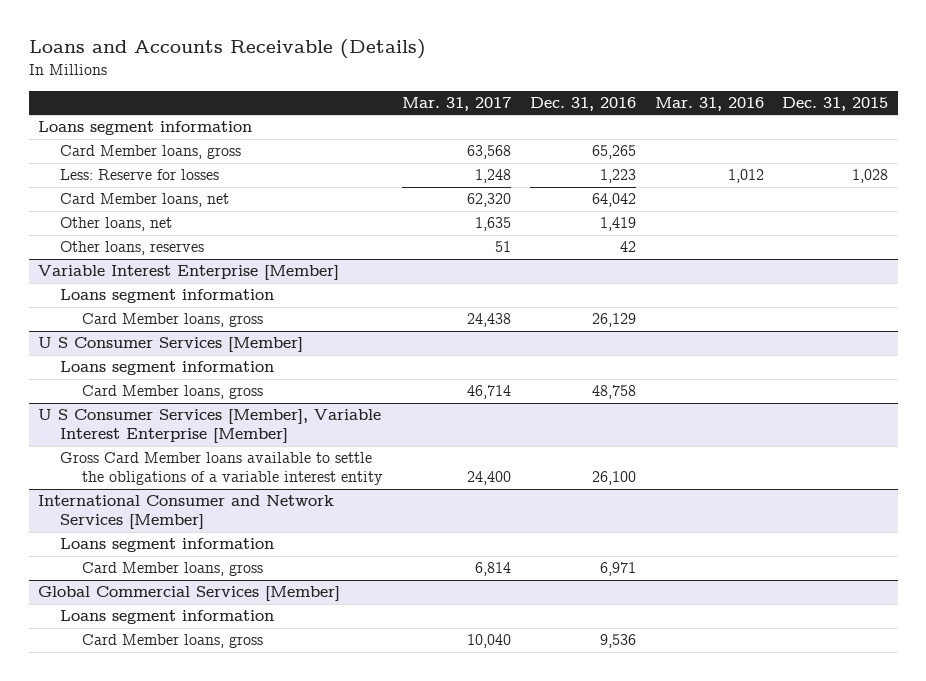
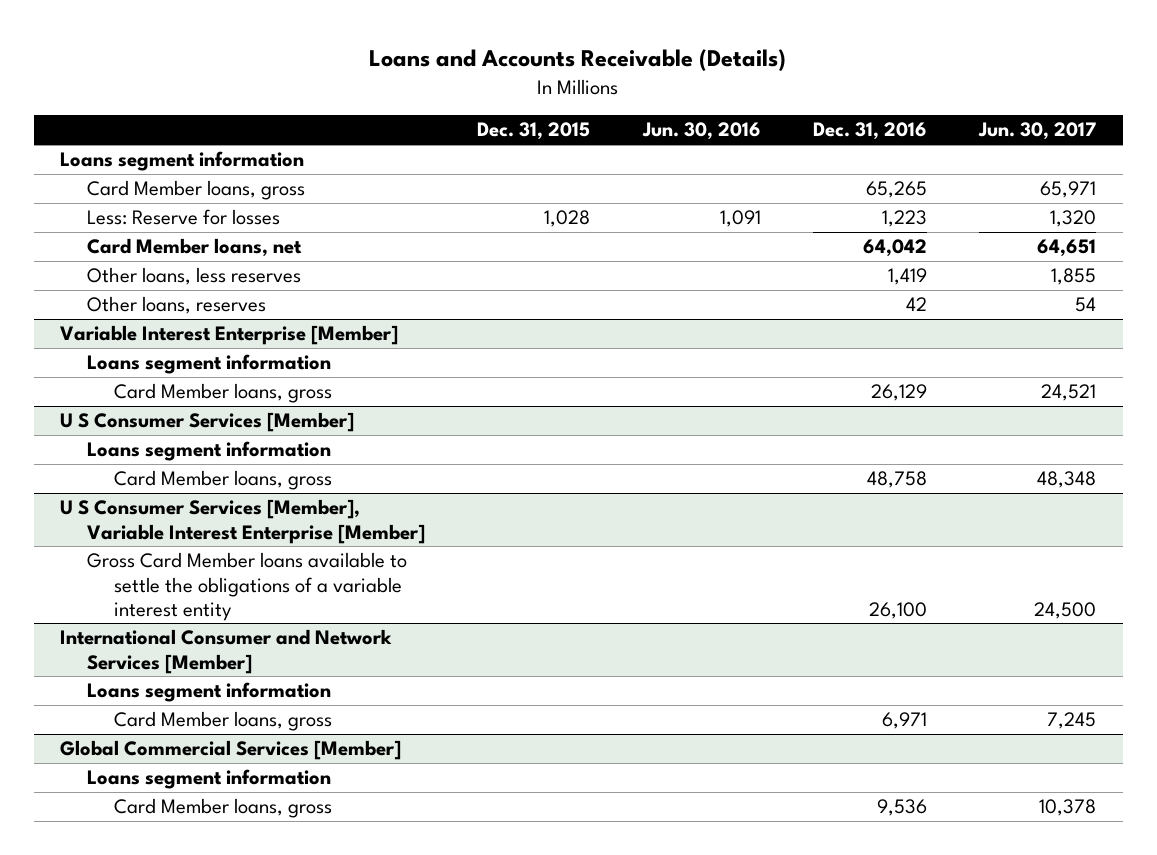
- | Mar. 31, 2017 | Dec. 31, 2016 | Mar. 31, 2016 | Dec. 31, 2015
+ | Dec. 31, 2015 | Jun. 30, 2016 | Dec. 31, 2016 | Jun. 30, 2017
- Other loans, net | 1,635 | 1,419 | |
+ Other loans, less reserves | | | 1,419 | 1,855

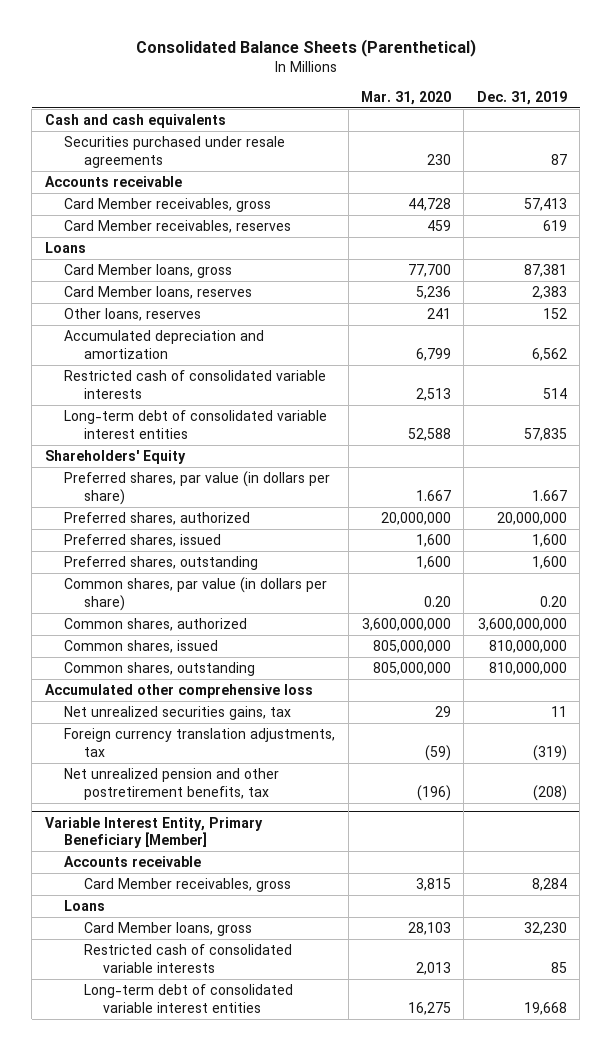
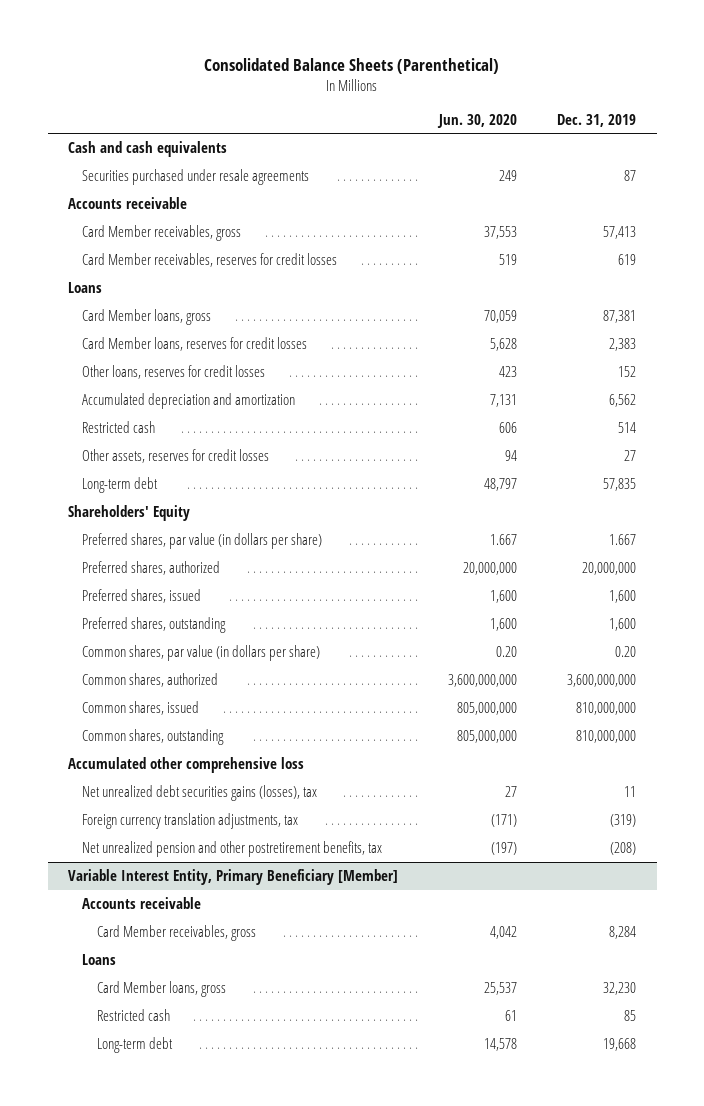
- | Mar. 31, 2020 | Dec. 31, 2019
+ | Jun. 30, 2020 | Dec. 31, 2019
- Card Member receivables, reserves | 459 | 619
+ Card Member receivables, reserves for credit losses | 519 | 619
- Card Member loans, reserves | 5,236 | 2,383
- Other loans, reserves | 241 | 152
+ Card Member loans, reserves for credit losses | 5,628 | 2,383
+ Other loans, reserves for credit losses | 423 | 152
- Restricted cash of consolidated variable interests | 2,513 | 514
- Long-term debt of consolidated variable interest entities | 52,588 | 57,835
+ Restricted cash | 606 | 514
+ Other assets, reserves for credit losses | 94 | 27
+ Long-term debt | 48,797 | 57,835
- Net unrealized securities gains, tax | 29 | 11
+ Net unrealized debt securities gains (losses), tax | 27 | 11
@ Variable Interest Entity, Primary Beneficiary [Member]
- Restricted cash of consolidated variable interests | 2,013 | 85
- Long-term debt of consolidated variable interest entities | 16,275 | 19,668
+ Restricted cash | 61 | 85
+ Long-term debt | 14,578 | 19,668

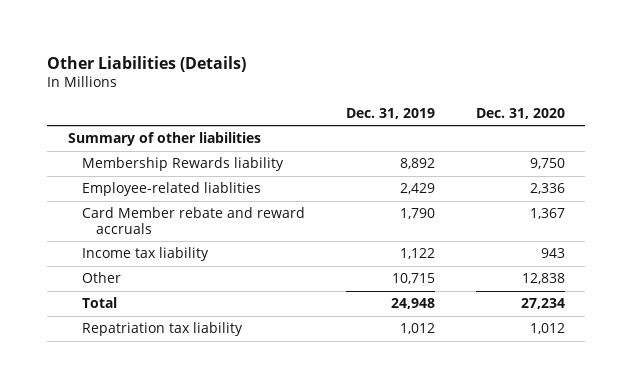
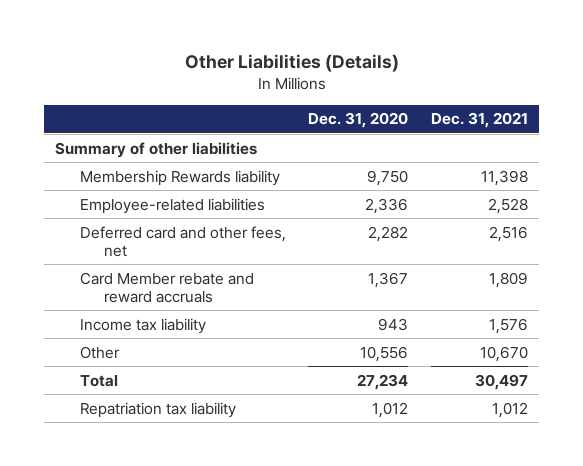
- | Dec. 31, 2019 | Dec. 31, 2020
+ | Dec. 31, 2020 | Dec. 31, 2021
- Employee-related liablities | 2,429 | 2,336
+ Employee-related liabilities | 2,336 | 2,528
+ Deferred card and other fees, net | 2,282 | 2,516
- Other | 10,715 | 12,838
+ Other | 10,556 | 10,670

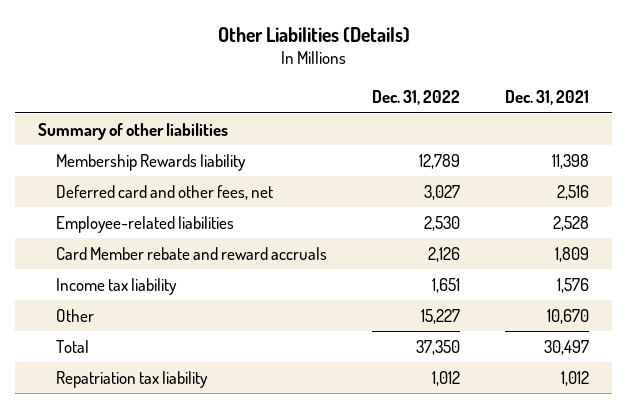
- | Dec. 31, 2020 | Dec. 31, 2021
+ | Dec. 31, 2022 | Dec. 31, 2021
moved down: Employee-related liabilities | 2,530 | 2,528

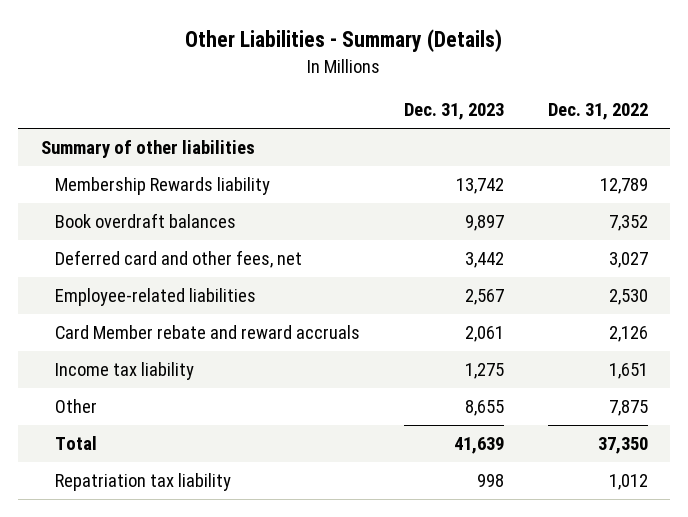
- Other Liabilities (Details)
+ Other Liabilities - Summary (Details)
- | Dec. 31, 2022 | Dec. 31, 2021
+ | Dec. 31, 2023 | Dec. 31, 2022
+ Book overdraft balances | 9,897 | 7,352
- Other | 15,227 | 10,670
+ Other | 8,655 | 7,875

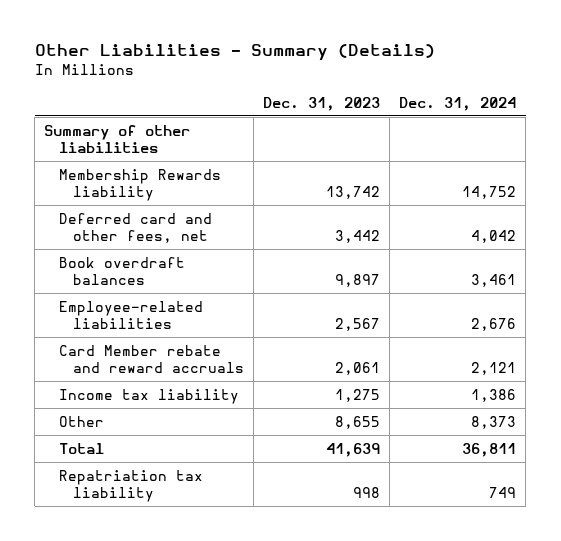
- | Dec. 31, 2023 | Dec. 31, 2022
+ | Dec. 31, 2023 | Dec. 31, 2024
moved down: Book overdraft balances | 9,897 | 3,461

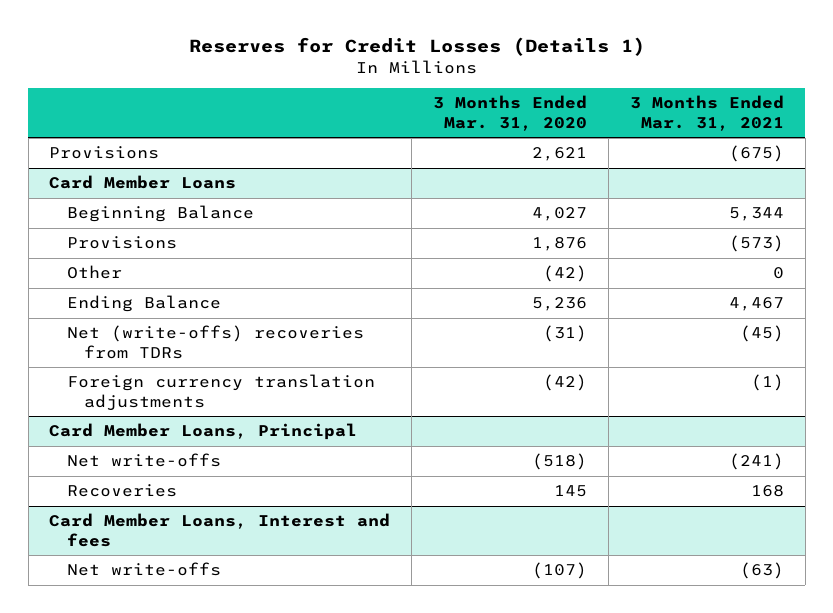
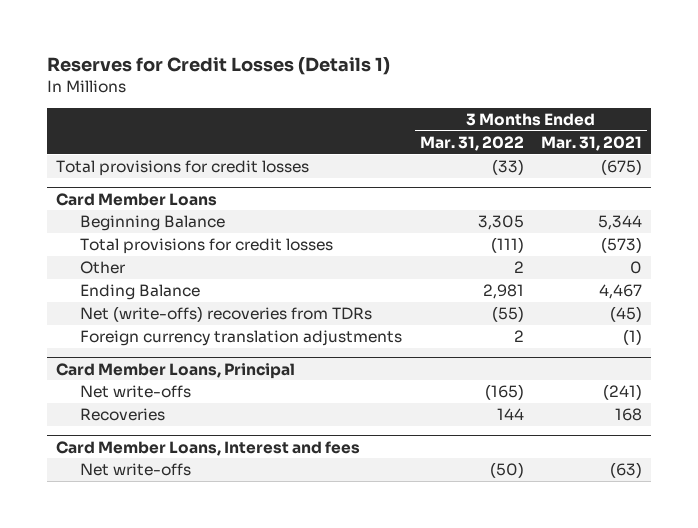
- | 3 Months Ended Mar. 31, 2020 | 3 Months Ended Mar. 31, 2021
+ | 3 Months Ended Mar. 31, 2022 | 3 Months Ended Mar. 31, 2021
- Provisions | 2,621 | (675)
+ Total provisions for credit losses | (33) | (675)
@ Card Member Loans
- Provisions | 1,876 | (573)
+ Total provisions for credit losses | (111) | (573)

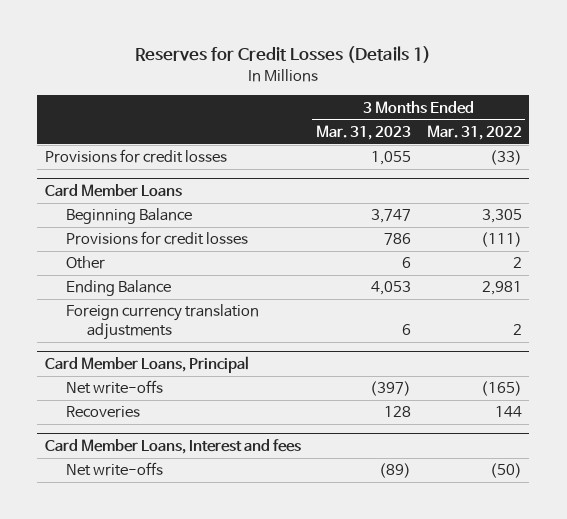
- | 3 Months Ended Mar. 31, 2022 | 3 Months Ended Mar. 31, 2021
+ | 3 Months Ended Mar. 31, 2023 | 3 Months Ended Mar. 31, 2022
- Total provisions for credit losses | (33) | (675)
+ Provisions for credit losses | 1,055 | (33)
@ Card Member Loans
- Total provisions for credit losses | (111) | (573)
+ Provisions for credit losses | 786 | (111)
- Net (write-offs) recoveries from TDRs | (55) | (45)

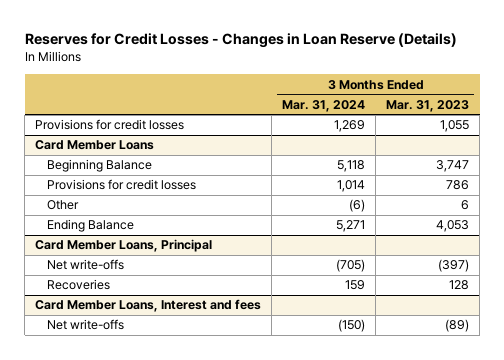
- Reserves for Credit Losses (Details 1)
+ Reserves for Credit Losses - Changes in Loan Reserve (Details)
- | 3 Months Ended Mar. 31, 2023 | 3 Months Ended Mar. 31, 2022
+ | 3 Months Ended Mar. 31, 2024 | 3 Months Ended Mar. 31, 2023
@ Card Member Loans
- Foreign currency translation adjustments | 6 | 2

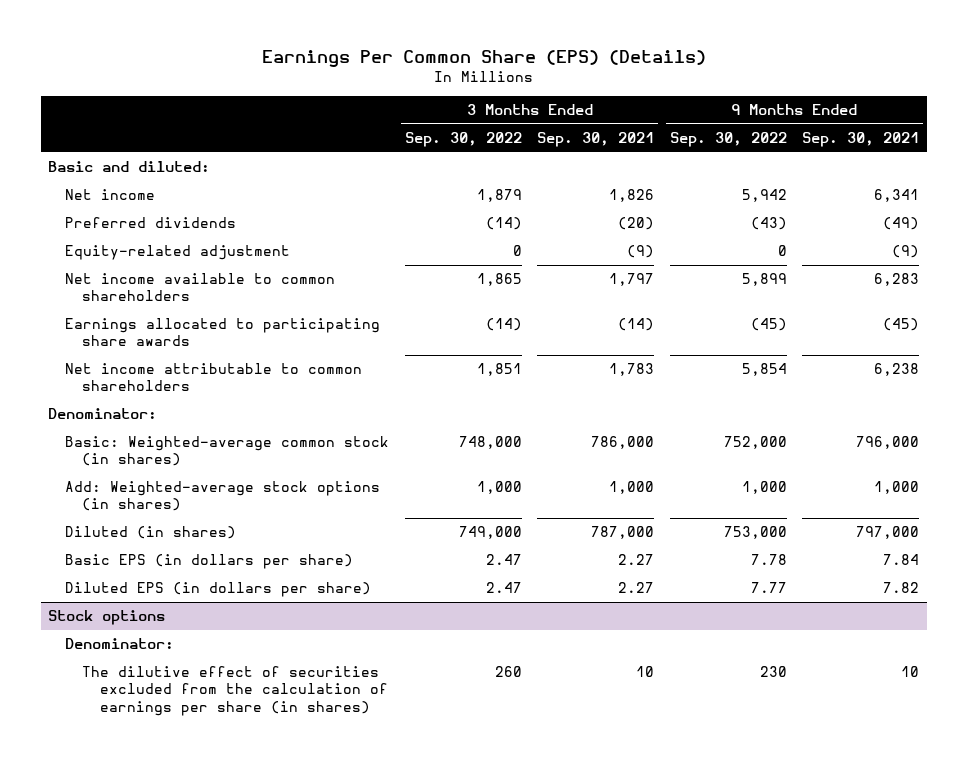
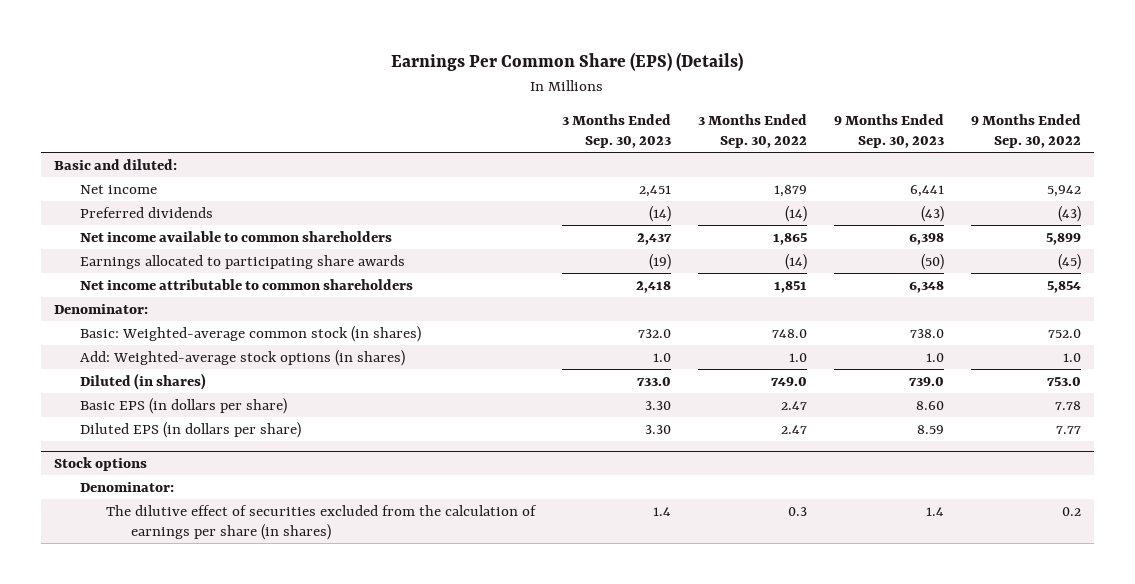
- | 3 Months Ended Sep. 30, 2022 | 3 Months Ended Sep. 30, 2021 | 9 Months Ended Sep. 30, 2022 | 9 Months Ended Sep. 30, 2021
+ | 3 Months Ended Sep. 30, 2023 | 3 Months Ended Sep. 30, 2022 | 9 Months Ended Sep. 30, 2023 | 9 Months Ended Sep. 30, 2022
- Equity-related adjustment | 0 | (9) | 0 | (9)
- Basic: Weighted-average common stock (in shares) | 748,000 | 786,000 | 752,000 | 796,000
- Add: Weighted-average stock options (in shares) | 1,000 | 1,000 | 1,000 | 1,000
- Diluted (in shares) | 749,000 | 787,000 | 753,000 | 797,000
+ Basic: Weighted-average common stock (in shares) | 732.0 | 748.0 | 738.0 | 752.0
+ Add: Weighted-average stock options (in shares) | 1.0 | 1.0 | 1.0 | 1.0
+ Diluted (in shares) | 733.0 | 749.0 | 739.0 | 753.0
@ Stock options
- The dilutive effect of securities excluded from the calculation of earnings per share (in shares) | 260 | 10 | 230 | 10
+ The dilutive effect of securities excluded from the calculation of earnings per share (in shares) | 1.4 | 0.3 | 1.4 | 0.2

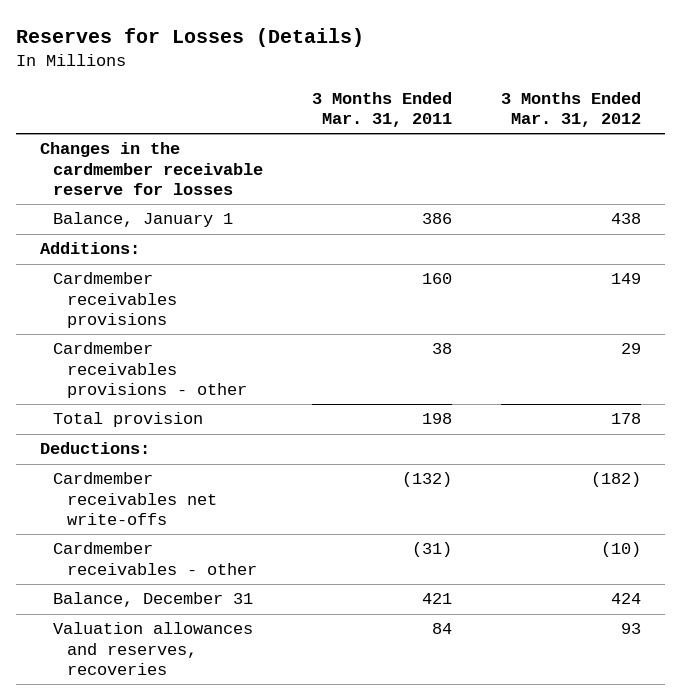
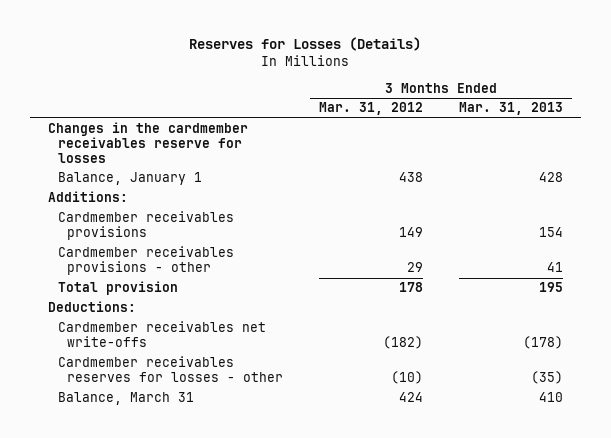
- | 3 Months Ended Mar. 31, 2011 | 3 Months Ended Mar. 31, 2012
+ | 3 Months Ended Mar. 31, 2012 | 3 Months Ended Mar. 31, 2013
- Changes in the cardmember receivable reserve for losses
+ Changes in the cardmember receivables reserve for losses
- Cardmember receivables - other | (31) | (10)
- Balance, December 31 | 421 | 424
- Valuation allowances and reserves, recoveries | 84 | 93
+ Cardmember receivables reserves for losses - other | (10) | (35)
+ Balance, March 31 | 424 | 410

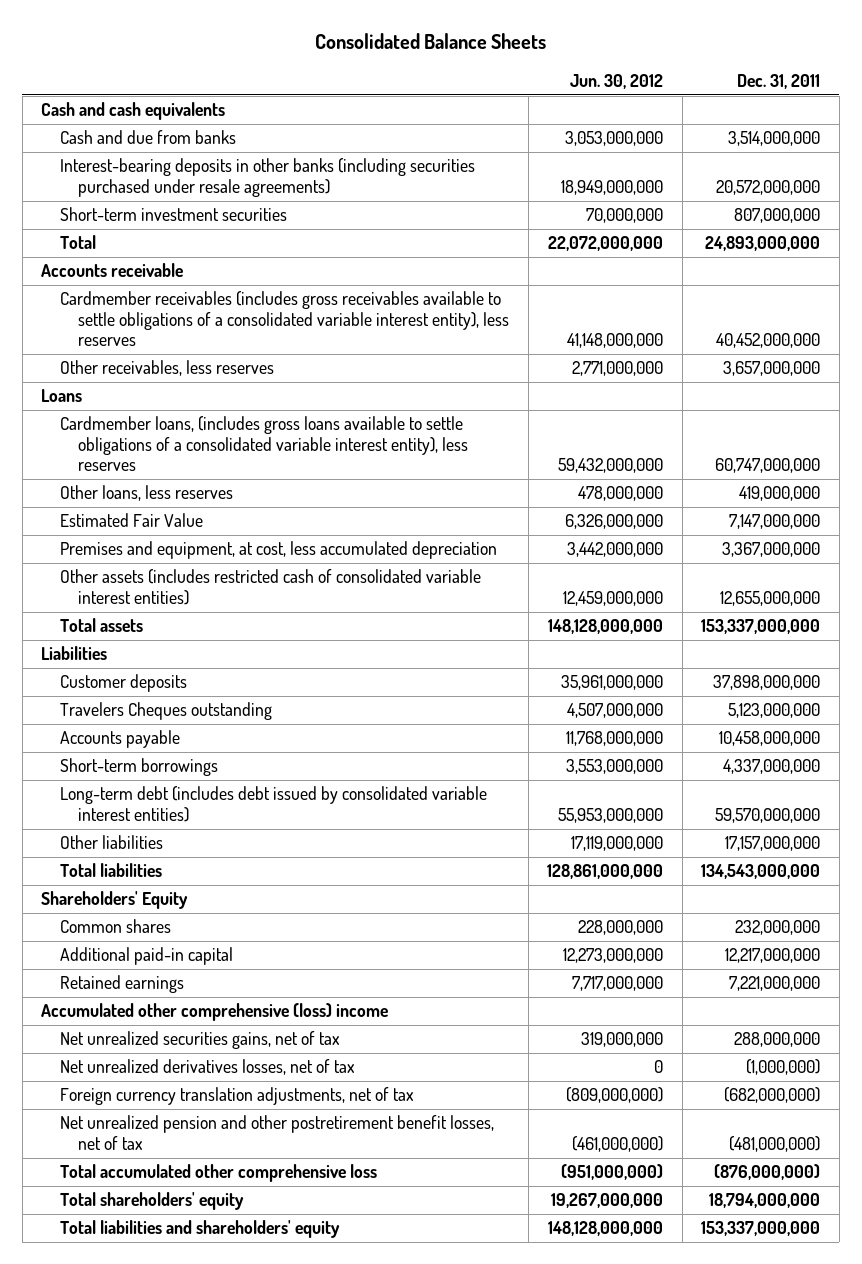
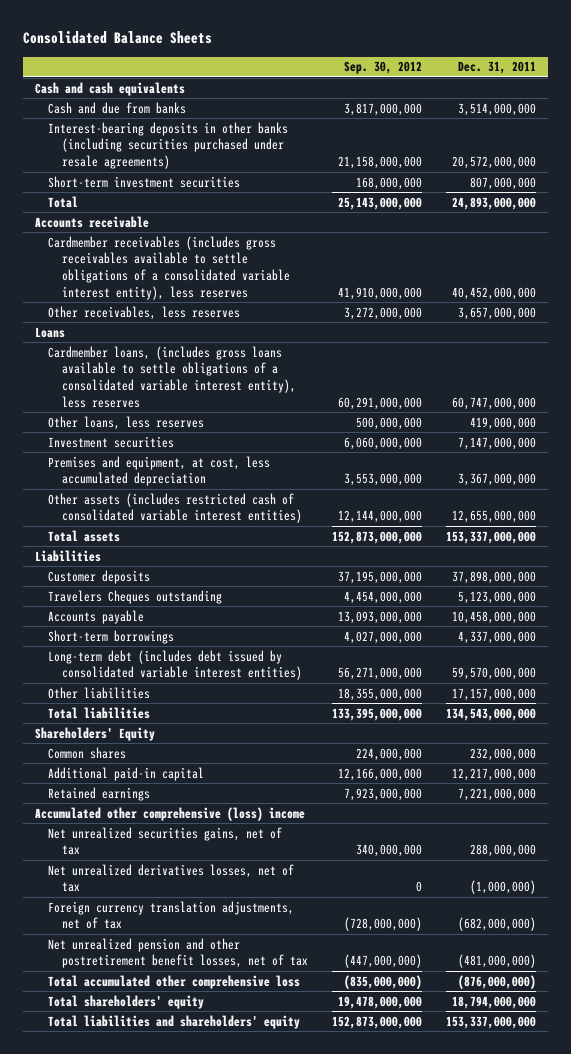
- | Jun. 30, 2012 | Dec. 31, 2011
+ | Sep. 30, 2012 | Dec. 31, 2011
- Estimated Fair Value | 6,326,000,000 | 7,147,000,000
+ Investment securities | 6,060,000,000 | 7,147,000,000

